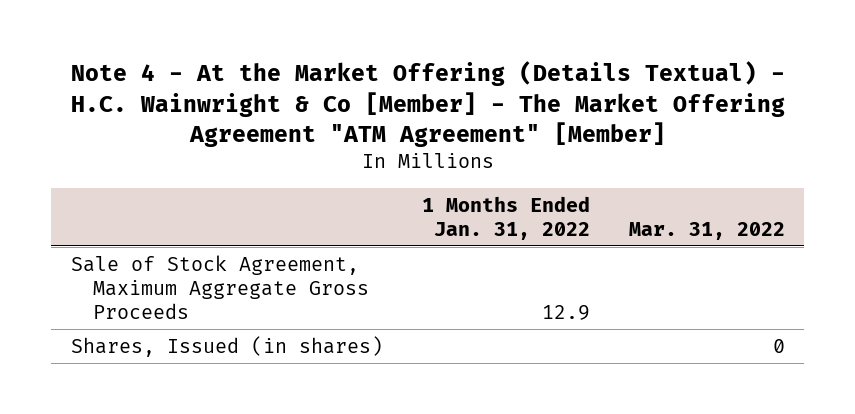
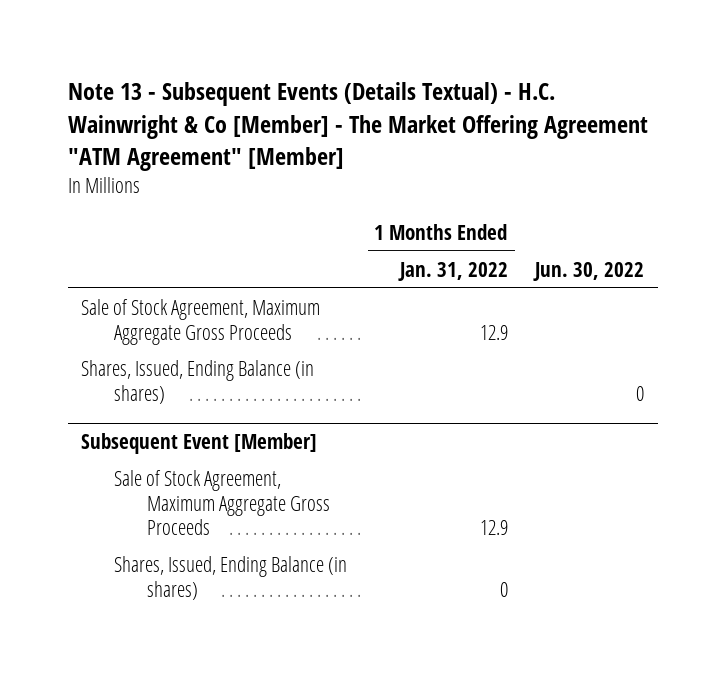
- Note 4 - At the Market Offering (Details Textual) - H.C. Wainwright & Co [Member] - The Market Offering Agreement "ATM Agreement" [Member]
+ Note 13 - Subsequent Events (Details Textual) - H.C. Wainwright & Co [Member] - The Market Offering Agreement "ATM Agreement" [Member]
- | 1 Months Ended Jan. 31, 2022 | Mar. 31, 2022
+ | 1 Months Ended Jan. 31, 2022 | Jun. 30, 2022
- Shares, Issued (in shares) | | 0
+ Shares, Issued, Ending Balance (in shares) | | 0
+ Subsequent Event [Member]
+ Sale of Stock Agreement, Maximum Aggregate Gross Proceeds | 12.9 |
+ Shares, Issued, Ending Balance (in shares) | 0 |

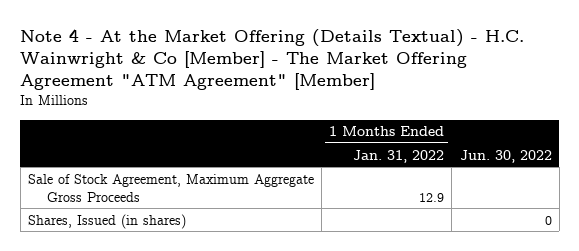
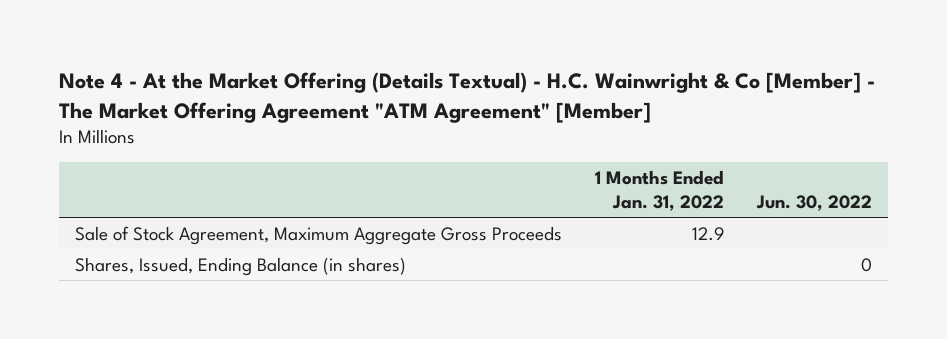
- Shares, Issued (in shares) | | 0
+ Shares, Issued, Ending Balance (in shares) | | 0

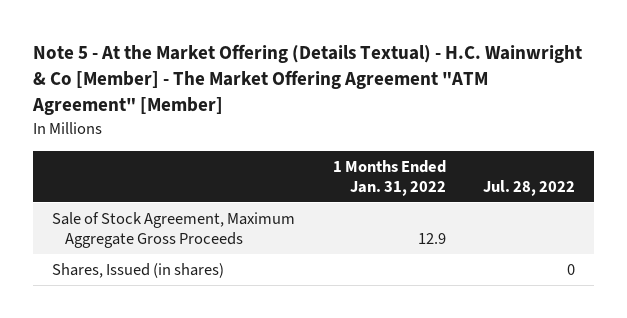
- Note 4 - At the Market Offering (Details Textual) - H.C. Wainwright & Co [Member] - The Market Offering Agreement "ATM Agreement" [Member]
+ Note 5 - At the Market Offering (Details Textual) - H.C. Wainwright & Co [Member] - The Market Offering Agreement "ATM Agreement" [Member]
- | 1 Months Ended Jan. 31, 2022 | Jun. 30, 2022
+ | 1 Months Ended Jan. 31, 2022 | Jul. 28, 2022
- Shares, Issued, Ending Balance (in shares) | | 0
+ Shares, Issued (in shares) | | 0

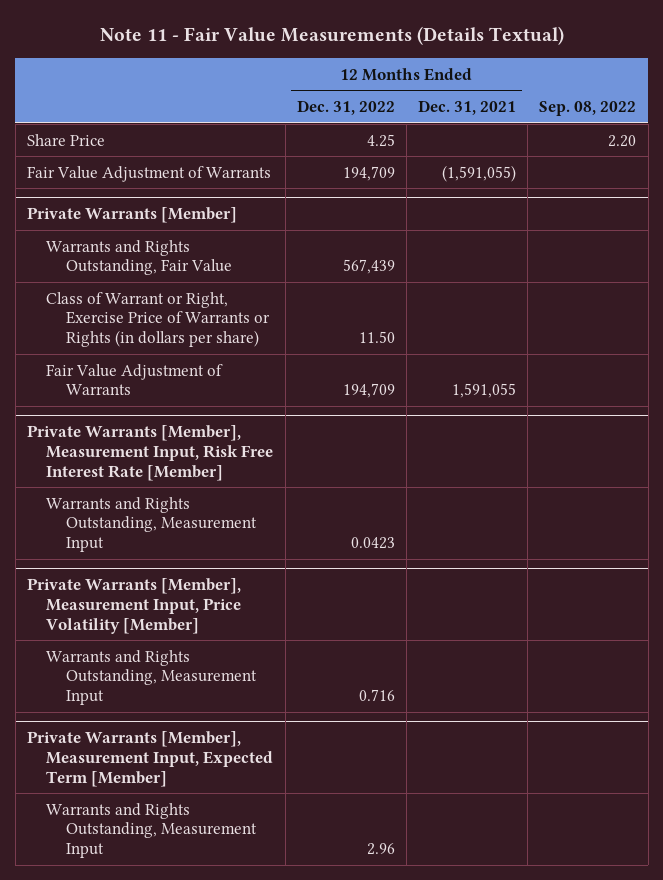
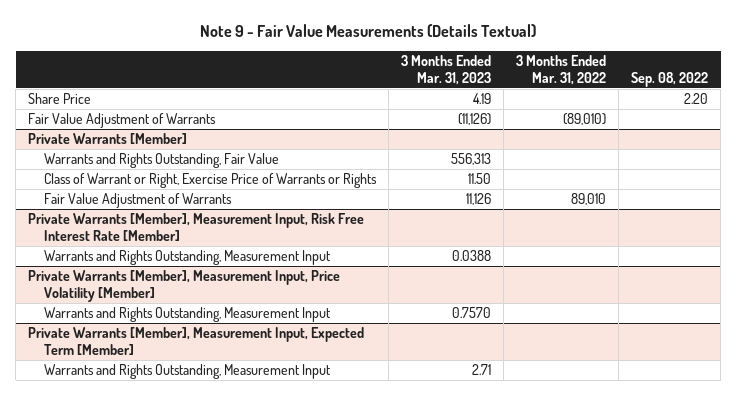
- Note 11 - Fair Value Measurements (Details Textual)
+ Note 9 - Fair Value Measurements (Details Textual)
- | 12 Months Ended Dec. 31, 2022 | 12 Months Ended Dec. 31, 2021 | Sep. 08, 2022
+ | 3 Months Ended Mar. 31, 2023 | 3 Months Ended Mar. 31, 2022 | Sep. 08, 2022
@ Private Warrants [Member]
- Class of Warrant or Right, Exercise Price of Warrants or Rights (in dollars per share) | 11.50 | |
+ Class of Warrant or Right, Exercise Price of Warrants or Rights | 11.50 | |

